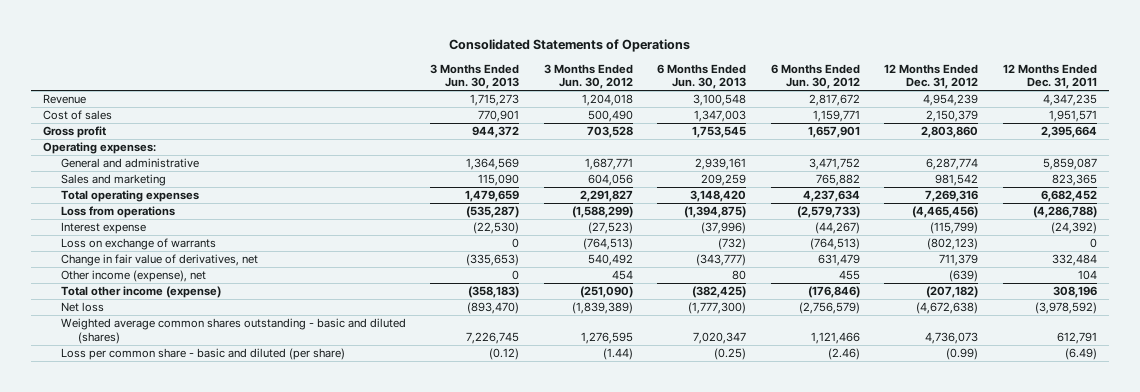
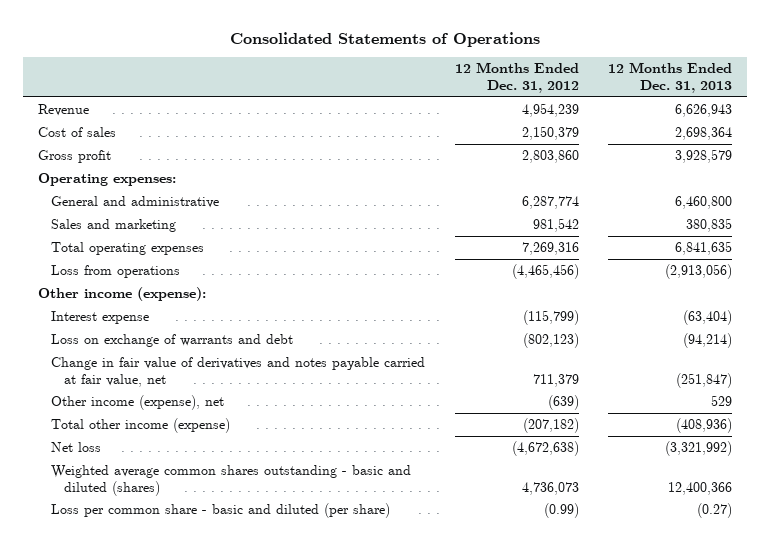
- | 3 Months Ended Jun. 30, 2013 | 3 Months Ended Jun. 30, 2012 | 6 Months Ended Jun. 30, 2013 | 6 Months Ended Jun. 30, 2012 | 12 Months Ended Dec. 31, 2012 | 12 Months Ended Dec. 31, 2011
+ | 12 Months Ended Dec. 31, 2012 | 12 Months Ended Dec. 31, 2013
+ Other income (expense):
- Loss on exchange of warrants | 0 | (764,513) | (732) | (764,513) | (802,123) | 0
- Change in fair value of derivatives, net | (335,653) | 540,492 | (343,777) | 631,479 | 711,379 | 332,484
+ Loss on exchange of warrants and debt | (802,123) | (94,214)
+ Change in fair value of derivatives and notes payable carried at fair value, net | 711,379 | (251,847)

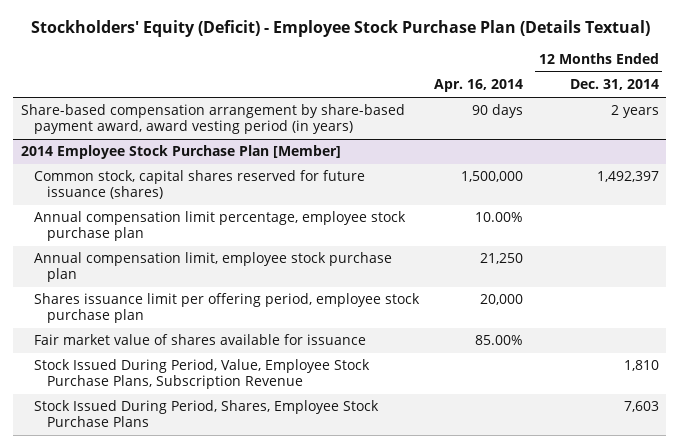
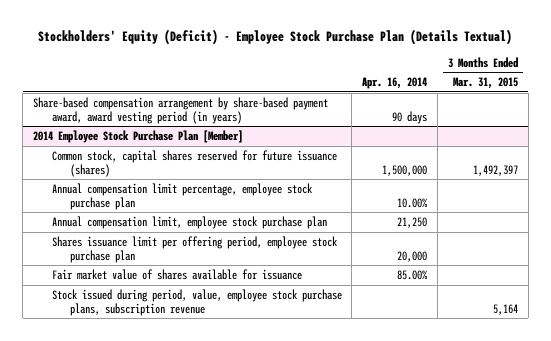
- | Apr. 16, 2014 | 12 Months Ended Dec. 31, 2014
+ | Apr. 16, 2014 | 3 Months Ended Mar. 31, 2015
@ 2014 Employee Stock Purchase Plan [Member]
- Stock Issued During Period, Value, Employee Stock Purchase Plans, Subscription Revenue | | 1,810
- Stock Issued During Period, Shares, Employee Stock Purchase Plans | | 7,603
+ Stock issued during period, value, employee stock purchase plans, subscription revenue | | 5,164

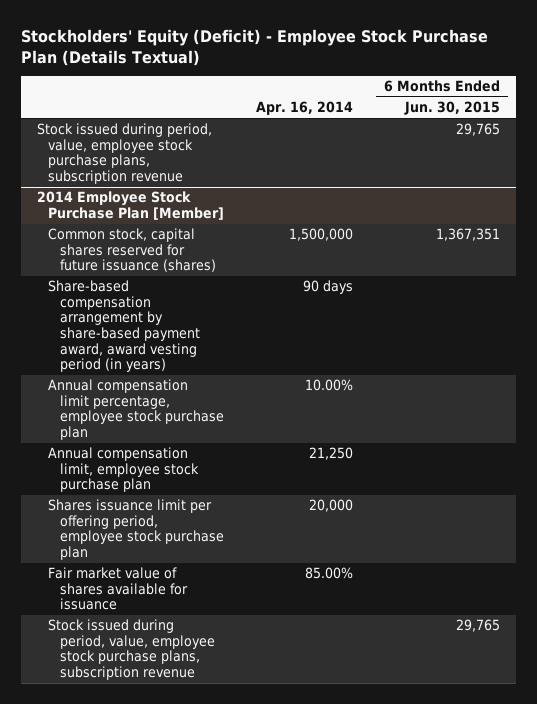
- | Apr. 16, 2014 | 3 Months Ended Mar. 31, 2015
+ | Apr. 16, 2014 | 6 Months Ended Jun. 30, 2015
- Share-based compensation arrangement by share-based payment award, award vesting period (in years) | 90 days |
+ Stock issued during period, value, employee stock purchase plans, subscription revenue | | 29,765
@ 2014 Employee Stock Purchase Plan [Member]
+ Share-based compensation arrangement by share-based payment award, award vesting period (in years) | 90 days |

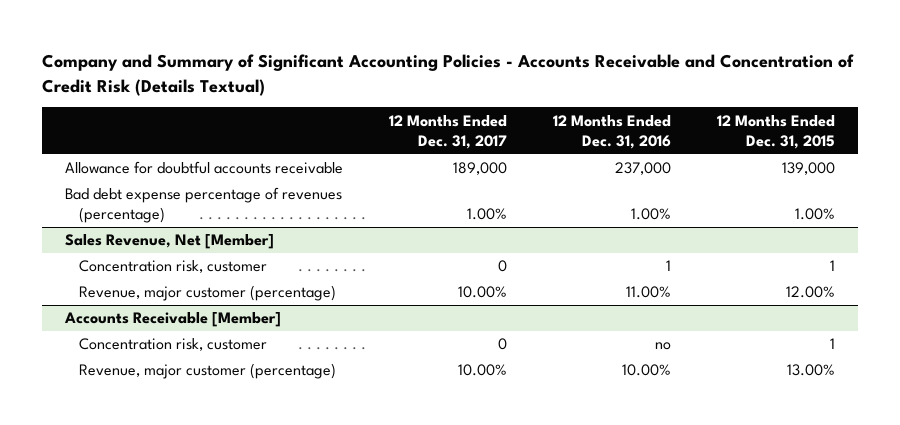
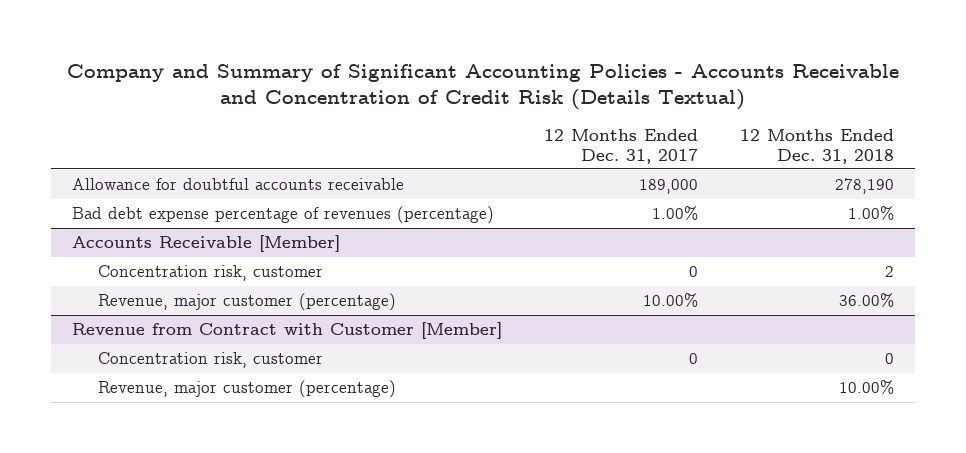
- | 12 Months Ended Dec. 31, 2017 | 12 Months Ended Dec. 31, 2016 | 12 Months Ended Dec. 31, 2015
+ | 12 Months Ended Dec. 31, 2017 | 12 Months Ended Dec. 31, 2018
- Sales Revenue, Net [Member]
- Concentration risk, customer | 0 | 1 | 1
- Revenue, major customer (percentage) | 10.00% | 11.00% | 12.00%
+ Revenue from Contract with Customer [Member]
+ Concentration risk, customer | 0 | 0
+ Revenue, major customer (percentage) | | 10.00%

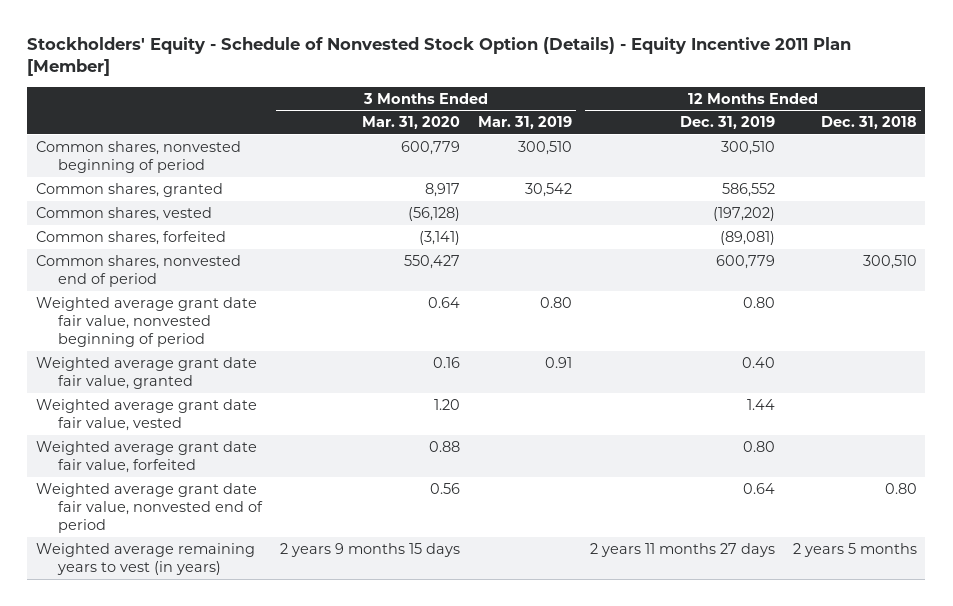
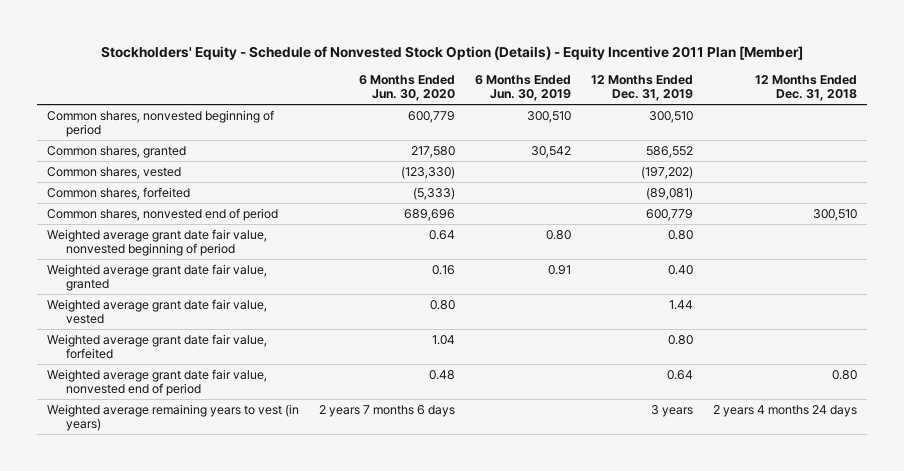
- | 3 Months Ended Mar. 31, 2020 | 3 Months Ended Mar. 31, 2019 | 12 Months Ended Dec. 31, 2019 | 12 Months Ended Dec. 31, 2018
+ | 6 Months Ended Jun. 30, 2020 | 6 Months Ended Jun. 30, 2019 | 12 Months Ended Dec. 31, 2019 | 12 Months Ended Dec. 31, 2018
- Weighted average remaining years to vest (in years) | 2 years 9 months 15 days | | 2 years 11 months 27 days | 2 years 5 months
+ Weighted average remaining years to vest (in years) | 2 years 7 months 6 days | | 3 years | 2 years 4 months 24 days

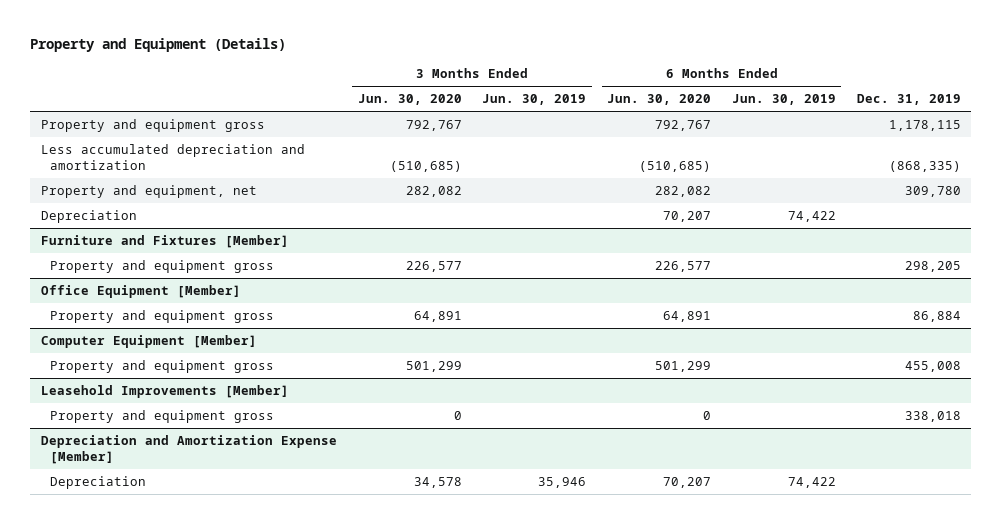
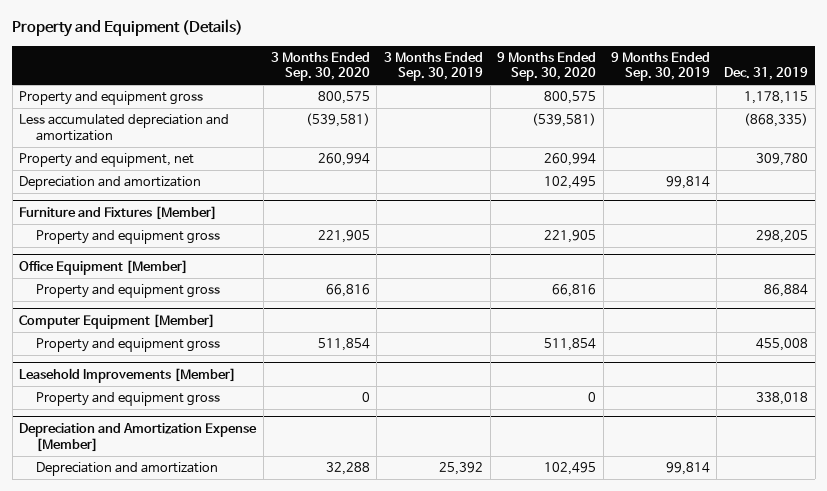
- | 3 Months Ended Jun. 30, 2020 | 3 Months Ended Jun. 30, 2019 | 6 Months Ended Jun. 30, 2020 | 6 Months Ended Jun. 30, 2019 | Dec. 31, 2019
+ | 3 Months Ended Sep. 30, 2020 | 3 Months Ended Sep. 30, 2019 | 9 Months Ended Sep. 30, 2020 | 9 Months Ended Sep. 30, 2019 | Dec. 31, 2019
- Depreciation | | | 70,207 | 74,422 |
+ Depreciation and amortization | | | 102,495 | 99,814 |
@ Depreciation and Amortization Expense [Member]
- Depreciation | 34,578 | 35,946 | 70,207 | 74,422 |
+ Depreciation and amortization | 32,288 | 25,392 | 102,495 | 99,814 |

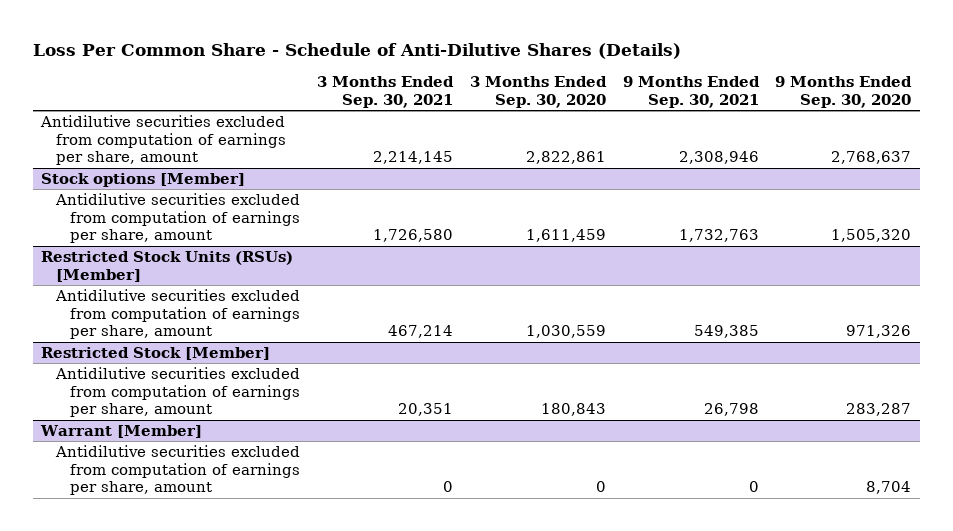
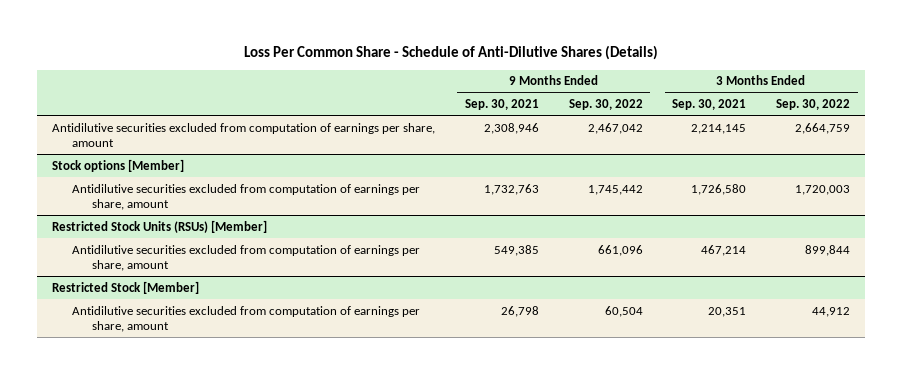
- | 3 Months Ended Sep. 30, 2021 | 3 Months Ended Sep. 30, 2020 | 9 Months Ended Sep. 30, 2021 | 9 Months Ended Sep. 30, 2020
+ | 9 Months Ended Sep. 30, 2021 | 9 Months Ended Sep. 30, 2022 | 3 Months Ended Sep. 30, 2021 | 3 Months Ended Sep. 30, 2022
- Warrant [Member]
- Antidilutive securities excluded from computation of earnings per share, amount | 0 | 0 | 0 | 8,704

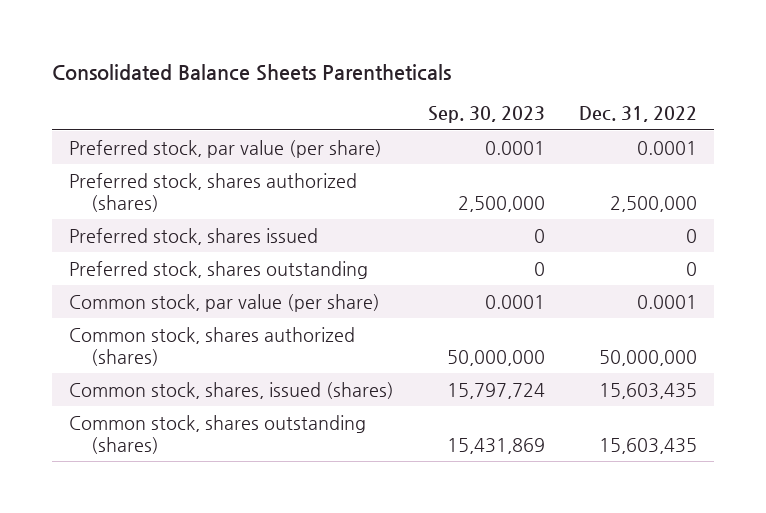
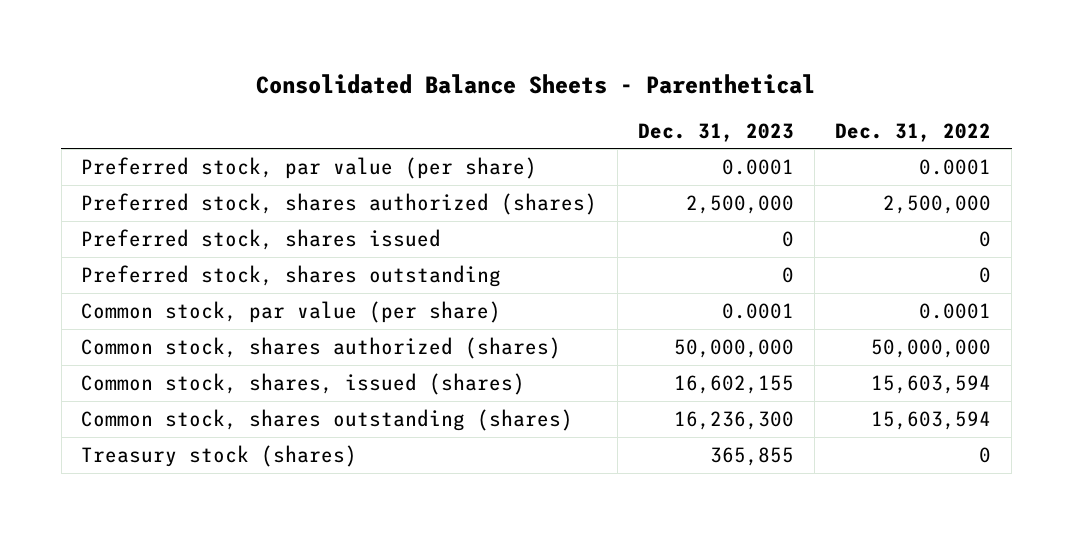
- Consolidated Balance Sheets Parentheticals
+ Consolidated Balance Sheets - Parenthetical
- | Sep. 30, 2023 | Dec. 31, 2022
+ | Dec. 31, 2023 | Dec. 31, 2022
- Common stock, shares, issued (shares) | 15,797,724 | 15,603,435
- Common stock, shares outstanding (shares) | 15,431,869 | 15,603,435
+ Common stock, shares, issued (shares) | 16,602,155 | 15,603,594
+ Common stock, shares outstanding (shares) | 16,236,300 | 15,603,594
+ Treasury stock (shares) | 365,855 | 0

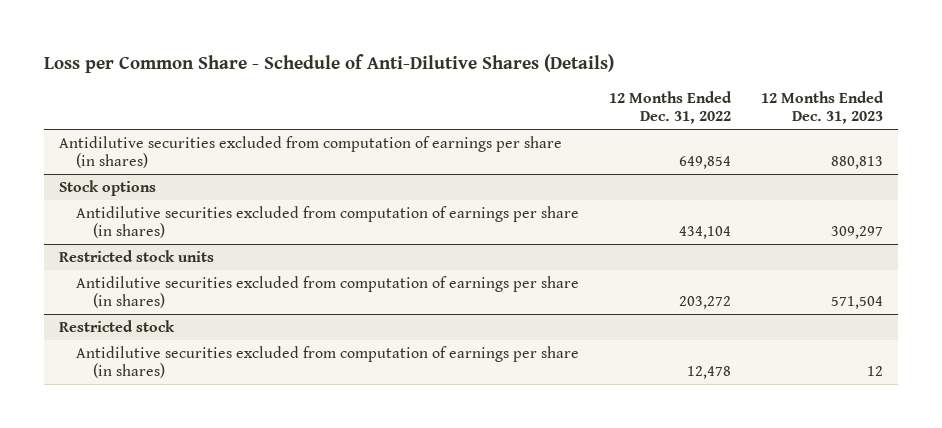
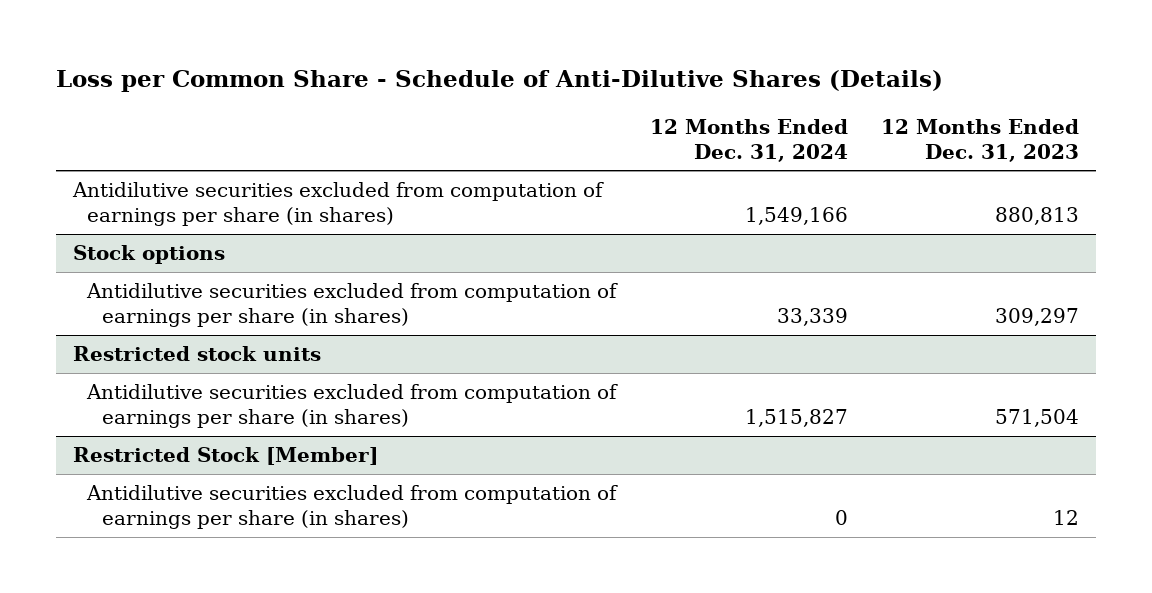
- | 12 Months Ended Dec. 31, 2022 | 12 Months Ended Dec. 31, 2023
+ | 12 Months Ended Dec. 31, 2024 | 12 Months Ended Dec. 31, 2023
- Restricted stock
+ Restricted Stock [Member]

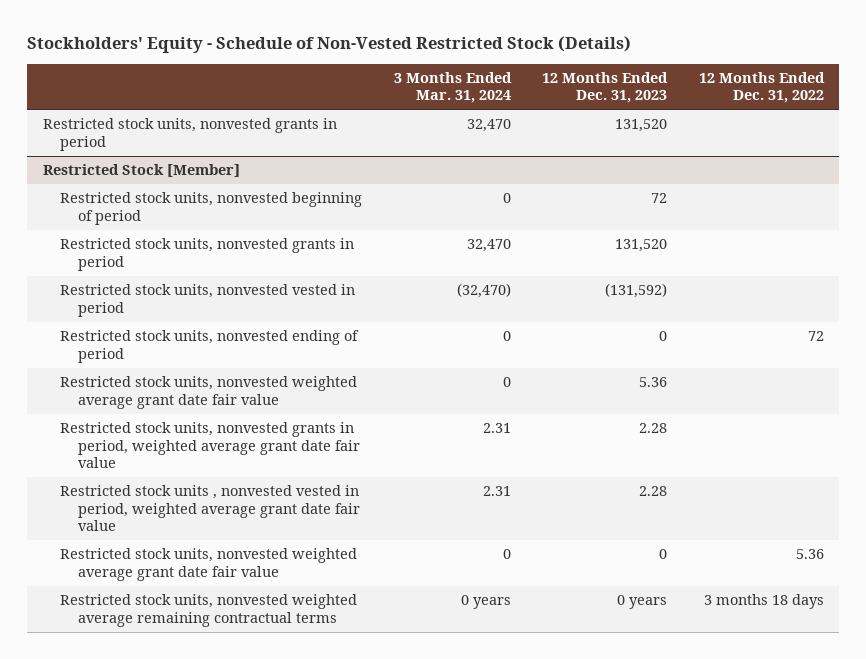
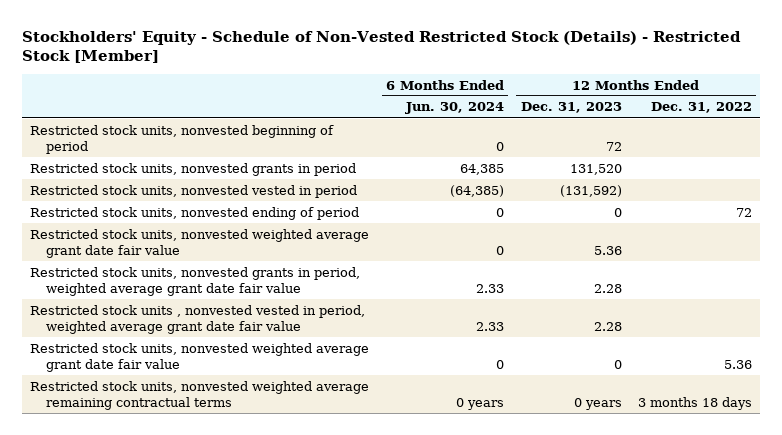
- Stockholders' Equity - Schedule of Non-Vested Restricted Stock (Details)
+ Stockholders' Equity - Schedule of Non-Vested Restricted Stock (Details) - Restricted Stock [Member]
- | 3 Months Ended Mar. 31, 2024 | 12 Months Ended Dec. 31, 2023 | 12 Months Ended Dec. 31, 2022
+ | 6 Months Ended Jun. 30, 2024 | 12 Months Ended Dec. 31, 2023 | 12 Months Ended Dec. 31, 2022
- Restricted stock units, nonvested grants in period | 32,470 | 131,520 |
- Restricted Stock [Member]

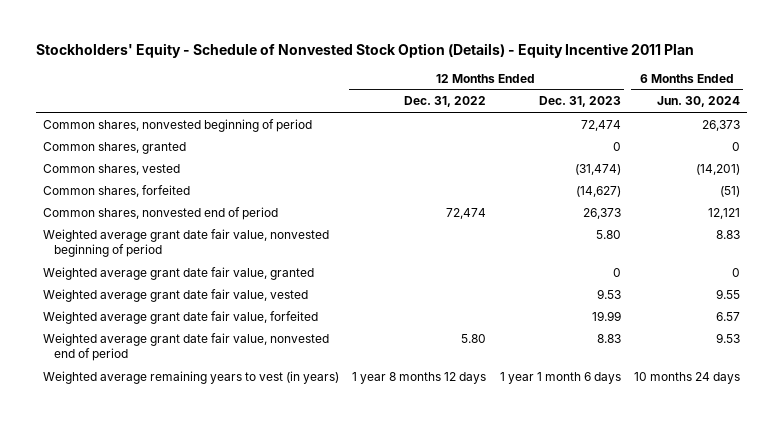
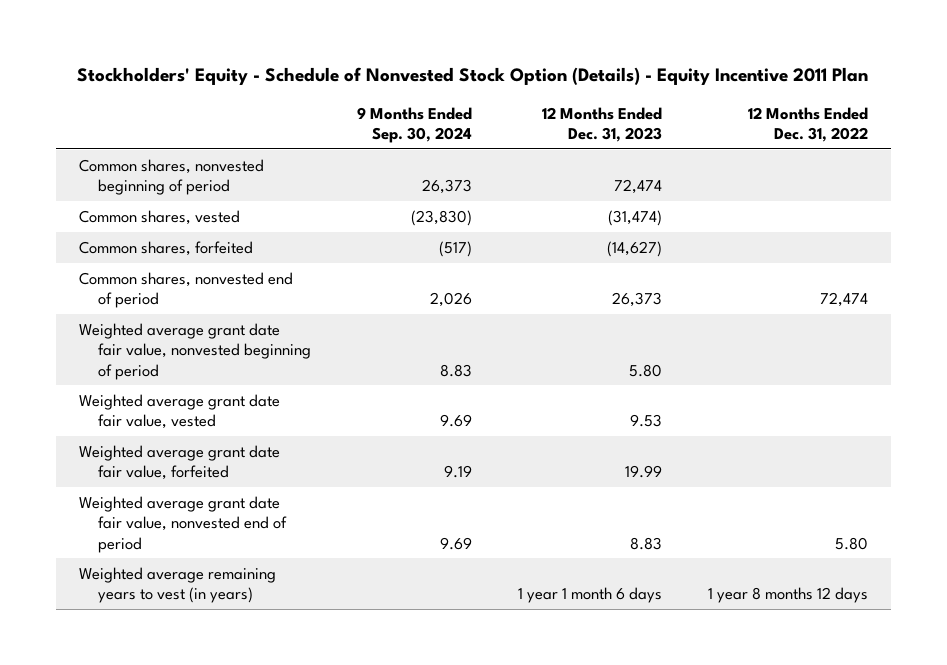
- | 12 Months Ended Dec. 31, 2022 | 12 Months Ended Dec. 31, 2023 | 6 Months Ended Jun. 30, 2024
+ | 9 Months Ended Sep. 30, 2024 | 12 Months Ended Dec. 31, 2023 | 12 Months Ended Dec. 31, 2022
- Common shares, granted | | 0 | 0
- Weighted average grant date fair value, granted | | 0 | 0

